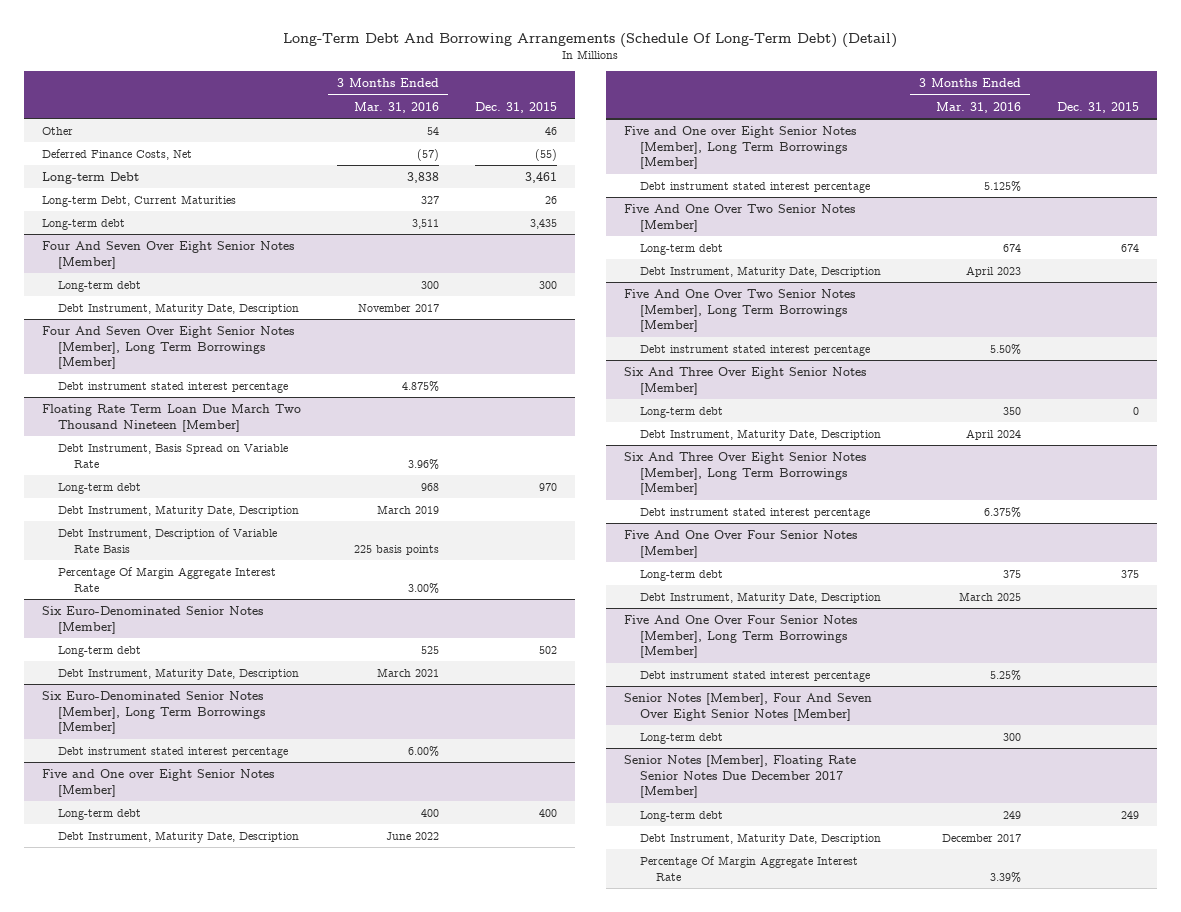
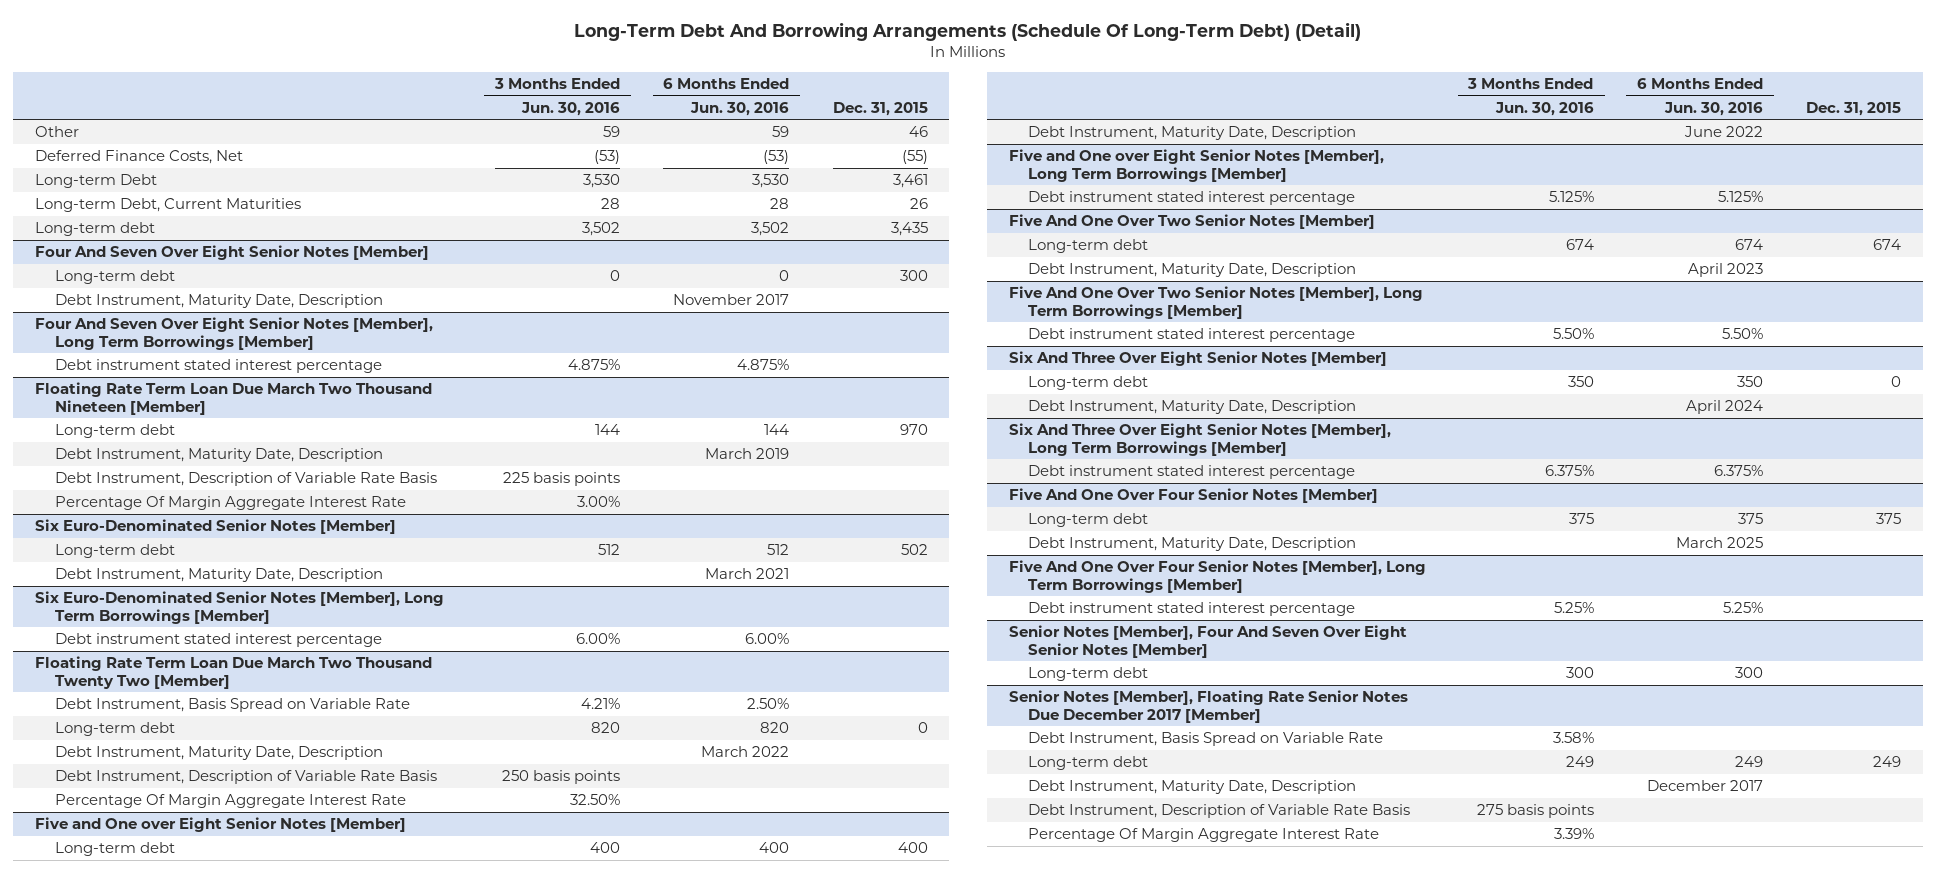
- | 3 Months Ended Mar. 31, 2016 | Dec. 31, 2015
+ | 3 Months Ended Jun. 30, 2016 | 6 Months Ended Jun. 30, 2016 | Dec. 31, 2015
@ Floating Rate Term Loan Due March Two Thousand Nineteen [Member]
- Debt Instrument, Basis Spread on Variable Rate | 3.96% |
+ Floating Rate Term Loan Due March Two Thousand Twenty Two [Member]
+ Debt Instrument, Basis Spread on Variable Rate | 4.21% | 2.50% |
+ Long-term debt | 820 | 820 | 0
+ Debt Instrument, Maturity Date, Description | | March 2022 |
+ Debt Instrument, Description of Variable Rate Basis | 250 basis points | |
+ Percentage Of Margin Aggregate Interest Rate | 32.50% | |
@ Senior Notes [Member], Floating Rate Senior Notes Due December 2017 [Member]
+ Debt Instrument, Basis Spread on Variable Rate | 3.58% | |
+ Debt Instrument, Description of Variable Rate Basis | 275 basis points | |

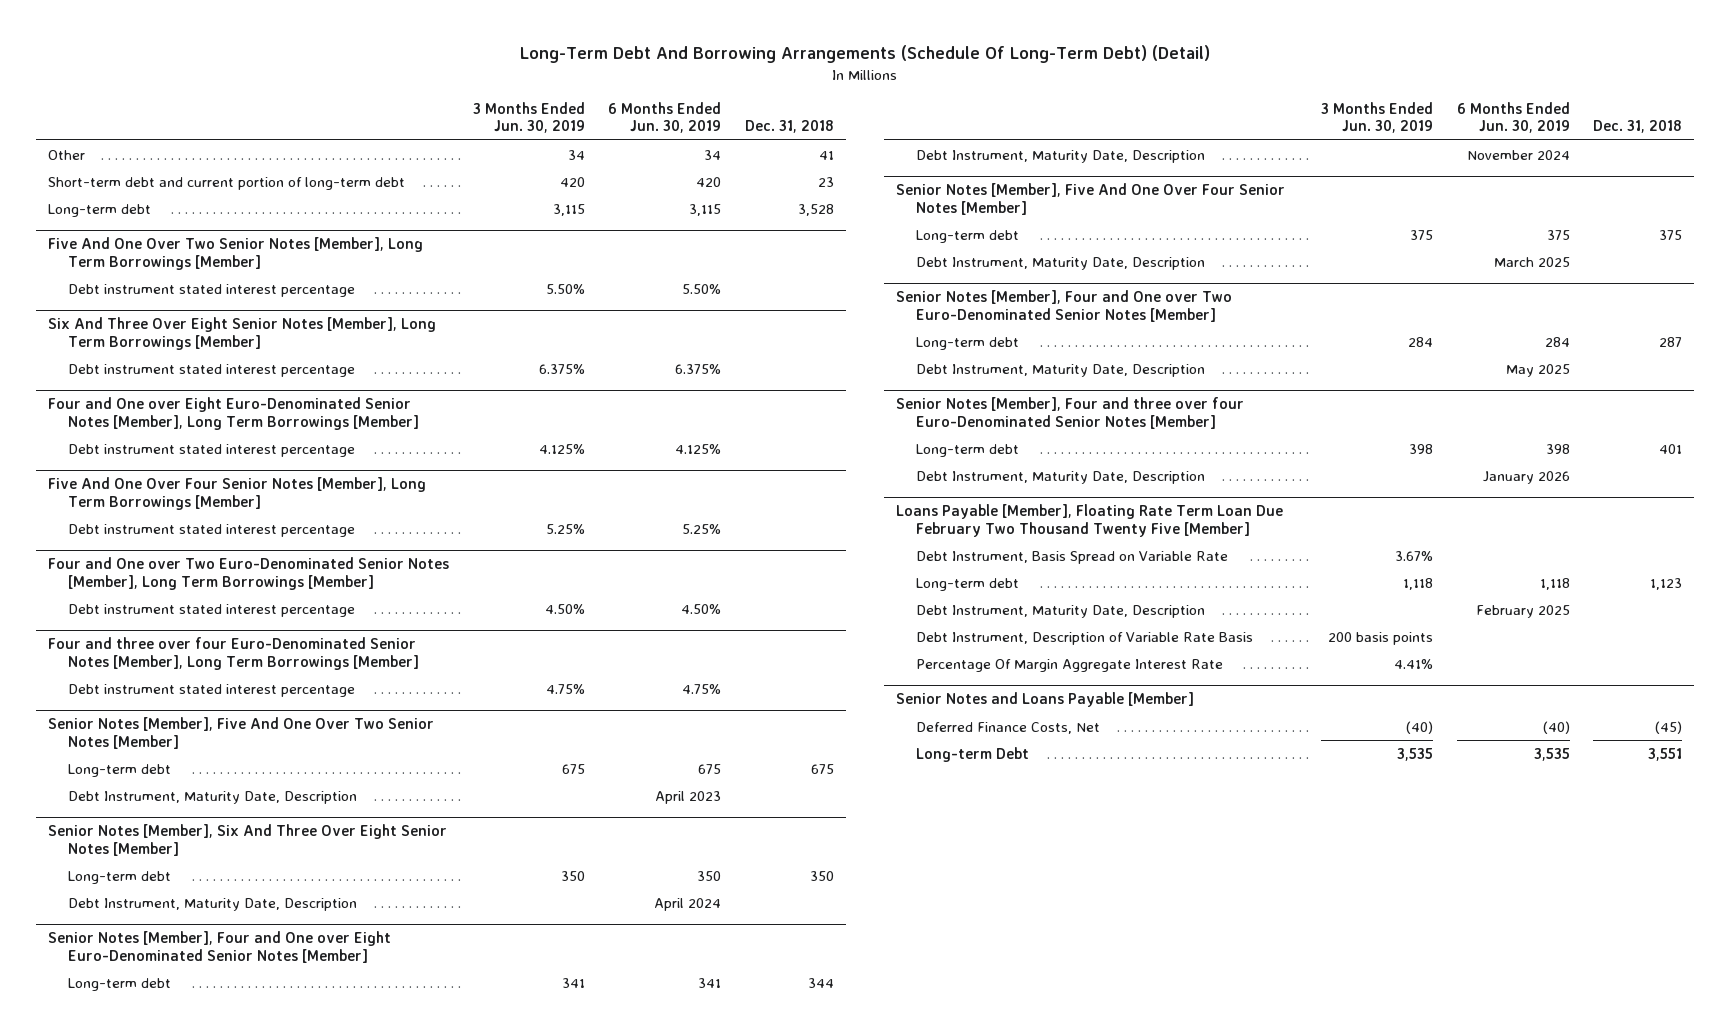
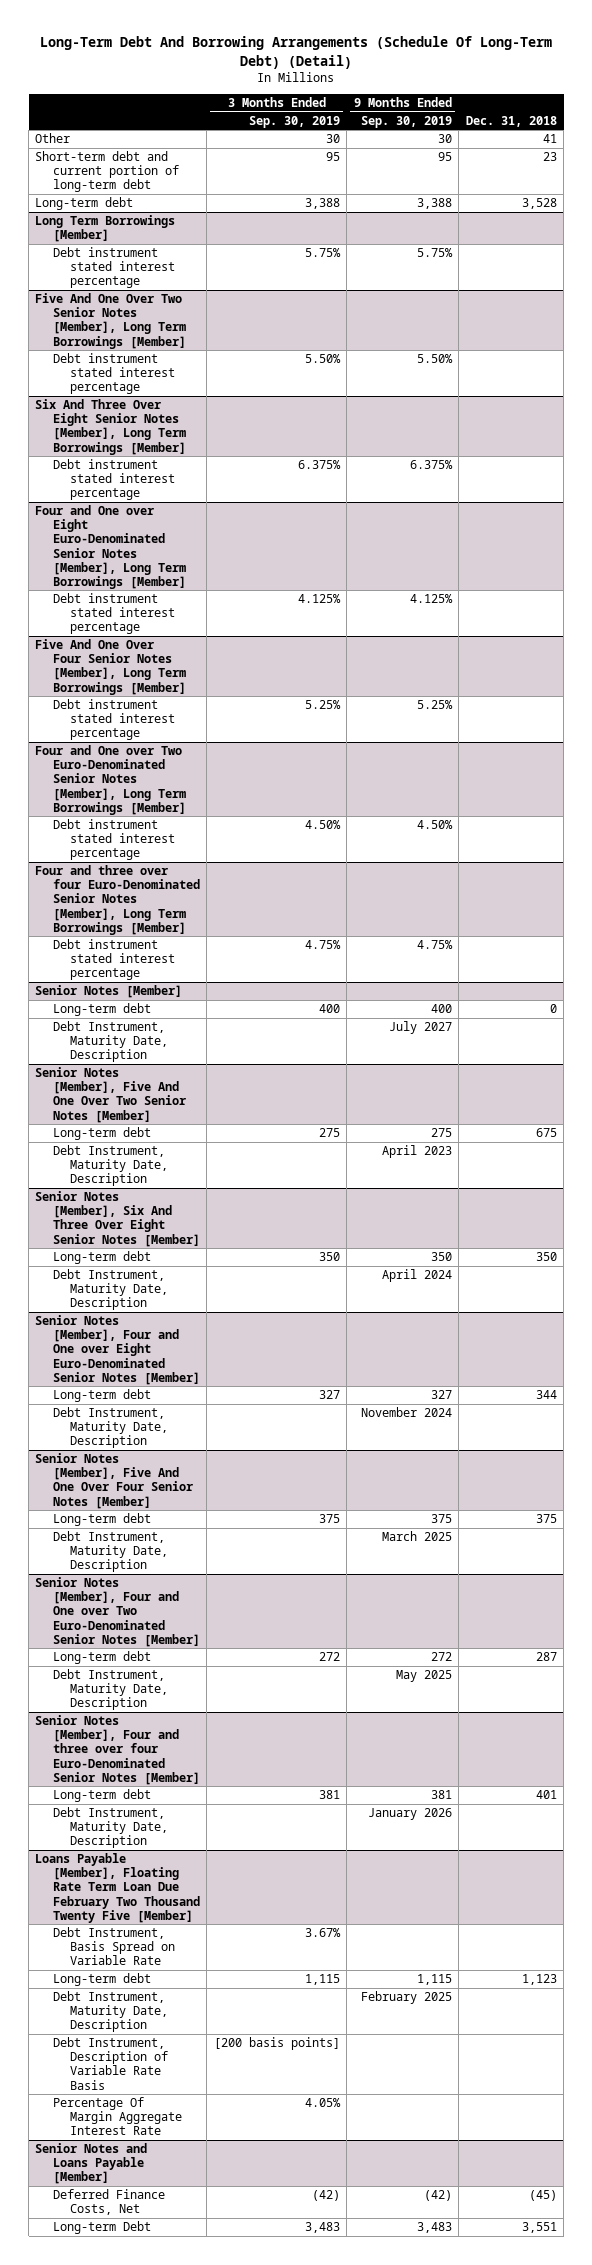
- | 3 Months Ended Jun. 30, 2019 | 6 Months Ended Jun. 30, 2019 | Dec. 31, 2018
+ | 3 Months Ended Sep. 30, 2019 | 9 Months Ended Sep. 30, 2019 | Dec. 31, 2018
+ Long Term Borrowings [Member]
+ Debt instrument stated interest percentage | 5.75% | 5.75% |
+ Senior Notes [Member]
+ Long-term debt | 400 | 400 | 0
+ Debt Instrument, Maturity Date, Description | | July 2027 |

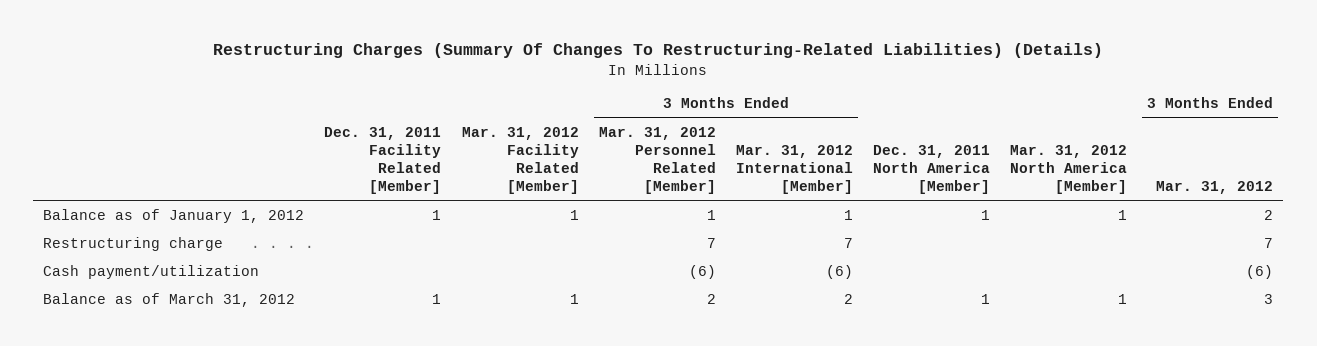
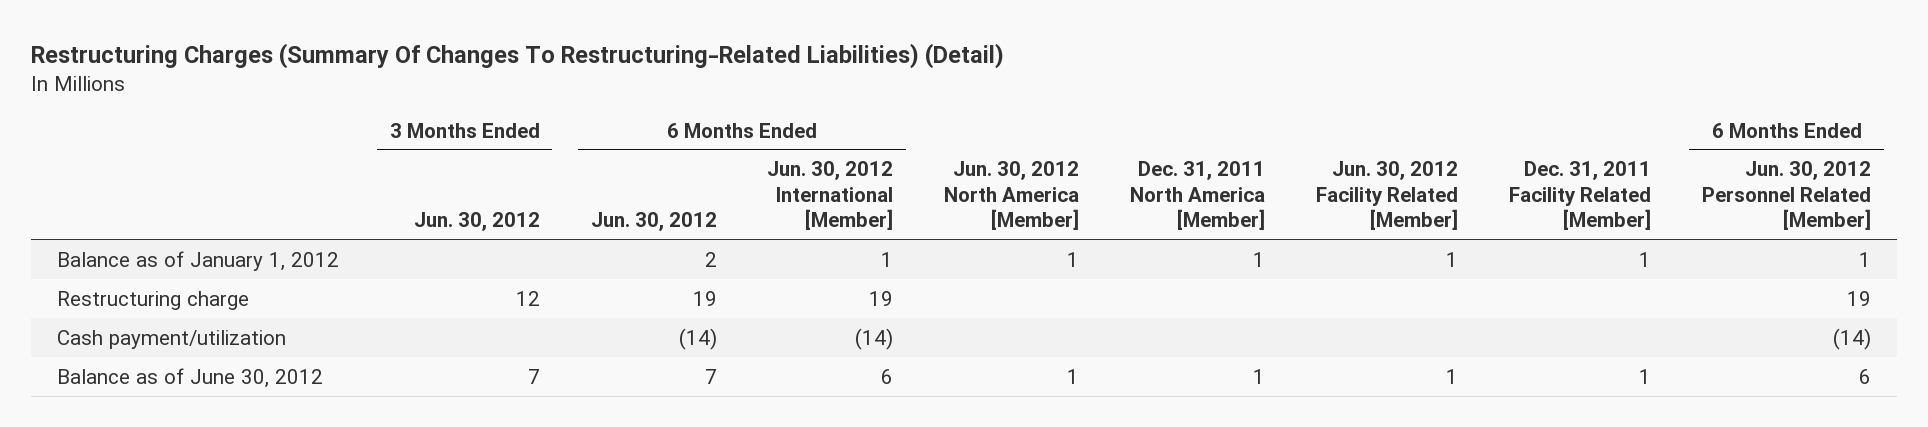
- Restructuring Charges (Summary Of Changes To Restructuring-Related Liabilities) (Details)
+ Restructuring Charges (Summary Of Changes To Restructuring-Related Liabilities) (Detail)
- | Dec. 31, 2011 Facility Related [Member] | Mar. 31, 2012 Facility Related [Member] | 3 Months Ended Mar. 31, 2012 Personnel Related [Member] | 3 Months Ended Mar. 31, 2012 International [Member] | Dec. 31, 2011 North America [Member] | Mar. 31, 2012 North America [Member] | 3 Months Ended Mar. 31, 2012
+ | 3 Months Ended Jun. 30, 2012 | 6 Months Ended Jun. 30, 2012 | 6 Months Ended Jun. 30, 2012 International [Member] | Jun. 30, 2012 North America [Member] | Dec. 31, 2011 North America [Member] | Jun. 30, 2012 Facility Related [Member] | Dec. 31, 2011 Facility Related [Member] | 6 Months Ended Jun. 30, 2012 Personnel Related [Member]
- Balance as of March 31, 2012 | 1 | 1 | 2 | 2 | 1 | 1 | 3
+ Balance as of June 30, 2012 | 7 | 7 | 6 | 1 | 1 | 1 | 1 | 6

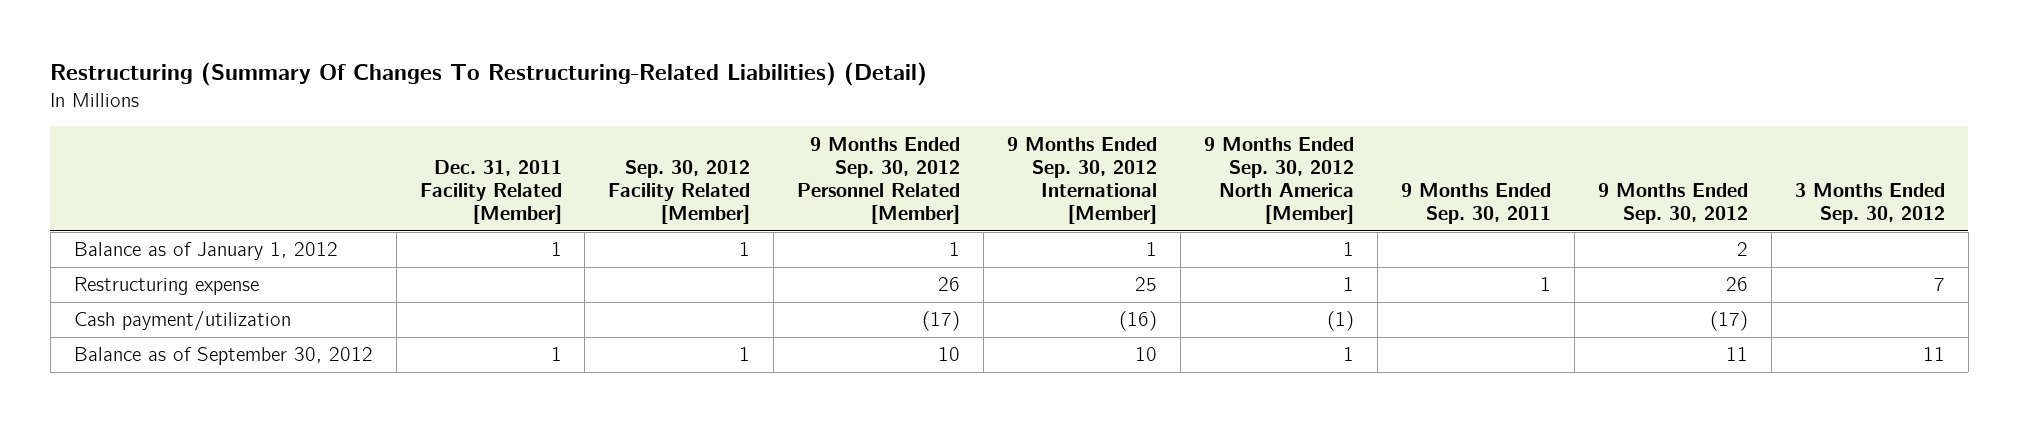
- Restructuring Charges (Summary Of Changes To Restructuring-Related Liabilities) (Detail)
+ Restructuring (Summary Of Changes To Restructuring-Related Liabilities) (Detail)
- | 3 Months Ended Jun. 30, 2012 | 6 Months Ended Jun. 30, 2012 | 6 Months Ended Jun. 30, 2012 International [Member] | Jun. 30, 2012 North America [Member] | Dec. 31, 2011 North America [Member] | Jun. 30, 2012 Facility Related [Member] | Dec. 31, 2011 Facility Related [Member] | 6 Months Ended Jun. 30, 2012 Personnel Related [Member]
+ | Dec. 31, 2011 Facility Related [Member] | Sep. 30, 2012 Facility Related [Member] | 9 Months Ended Sep. 30, 2012 Personnel Related [Member] | 9 Months Ended Sep. 30, 2012 International [Member] | 9 Months Ended Sep. 30, 2012 North America [Member] | 9 Months Ended Sep. 30, 2011 | 9 Months Ended Sep. 30, 2012 | 3 Months Ended Sep. 30, 2012
- Restructuring charge | 12 | 19 | 19 | | | | | 19
+ Restructuring expense | | | 26 | 25 | 1 | 1 | 26 | 7
- Balance as of June 30, 2012 | 7 | 7 | 6 | 1 | 1 | 1 | 1 | 6
+ Balance as of September 30, 2012 | 1 | 1 | 10 | 10 | 1 | | 11 | 11

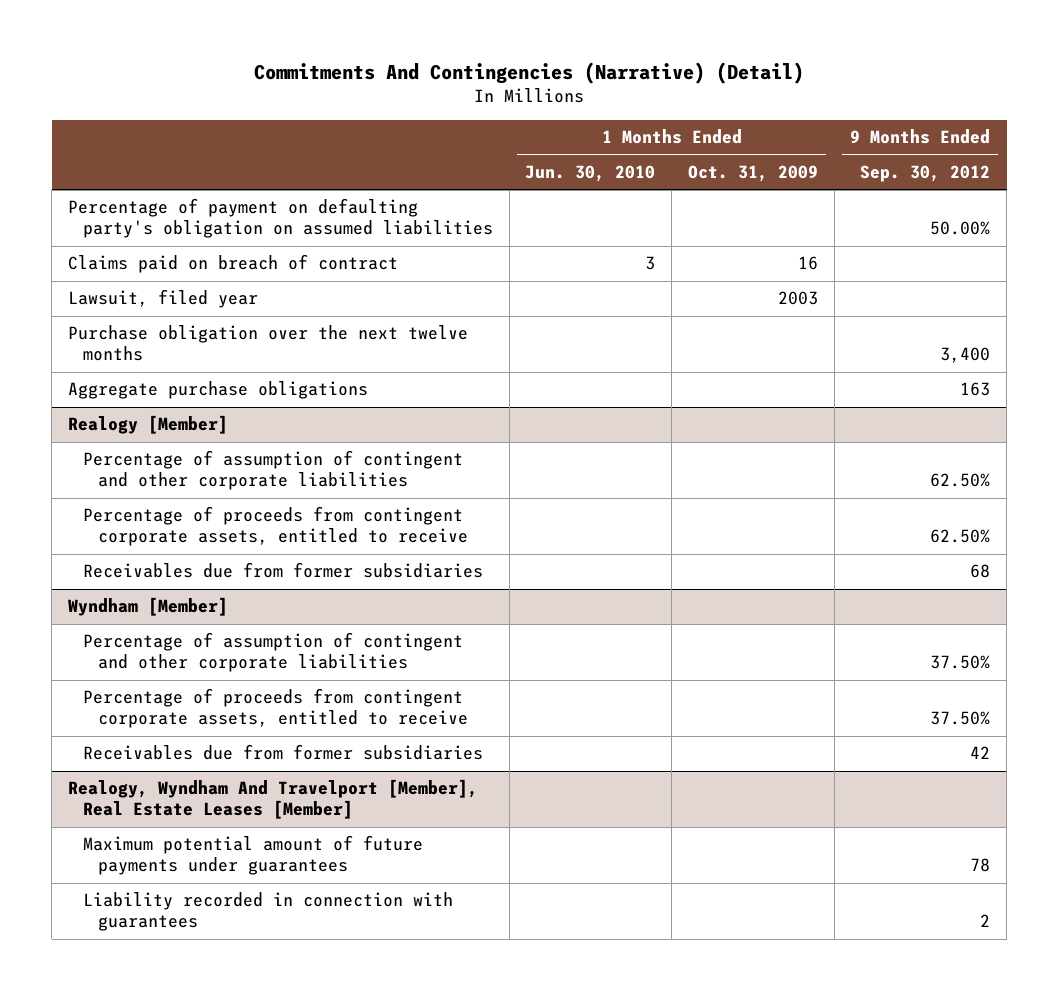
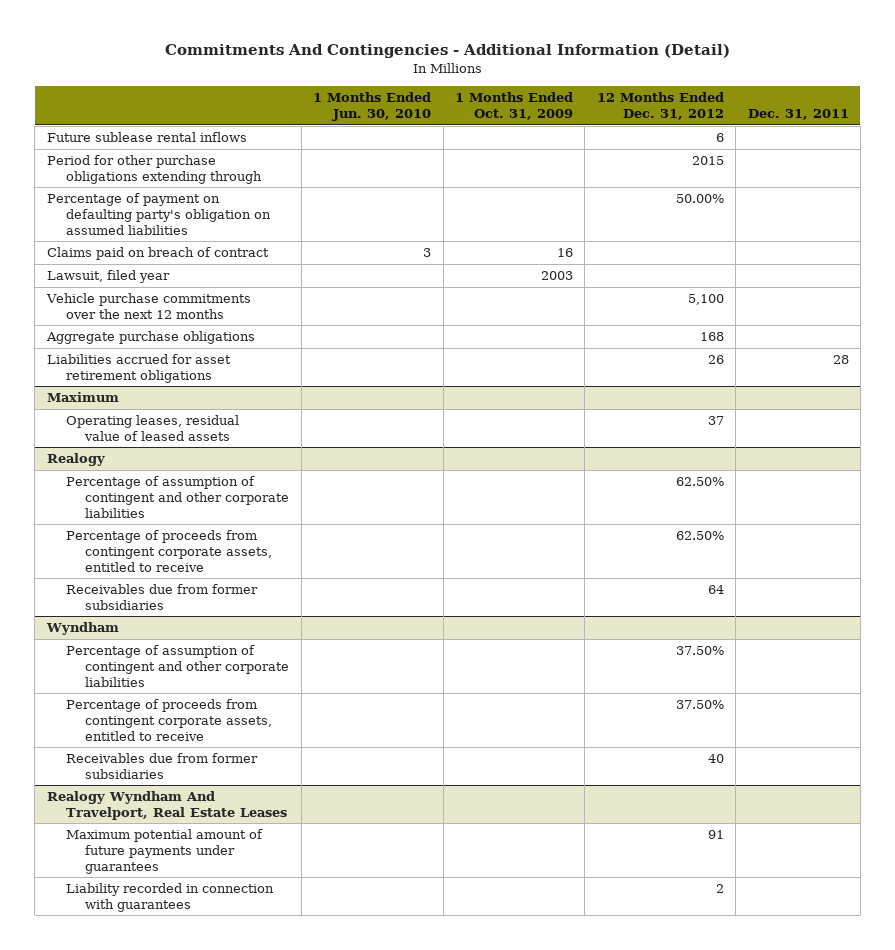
- Commitments And Contingencies (Narrative) (Detail)
+ Commitments And Contingencies - Additional Information (Detail)
- | 1 Months Ended Jun. 30, 2010 | 1 Months Ended Oct. 31, 2009 | 9 Months Ended Sep. 30, 2012
+ | 1 Months Ended Jun. 30, 2010 | 1 Months Ended Oct. 31, 2009 | 12 Months Ended Dec. 31, 2012 | Dec. 31, 2011
+ Future sublease rental inflows | | | 6 |
+ Period for other purchase obligations extending through | | | 2015 |
- Purchase obligation over the next twelve months | | | 3,400
+ Vehicle purchase commitments over the next 12 months | | | 5,100 |
- Realogy [Member]
+ Liabilities accrued for asset retirement obligations | | | 26 | 28
+ Maximum
+ Operating leases, residual value of leased assets | | | 37 |
+ Realogy
- Wyndham [Member]
+ Wyndham
- Realogy, Wyndham And Travelport [Member], Real Estate Leases [Member]
+ Realogy Wyndham And Travelport, Real Estate Leases

